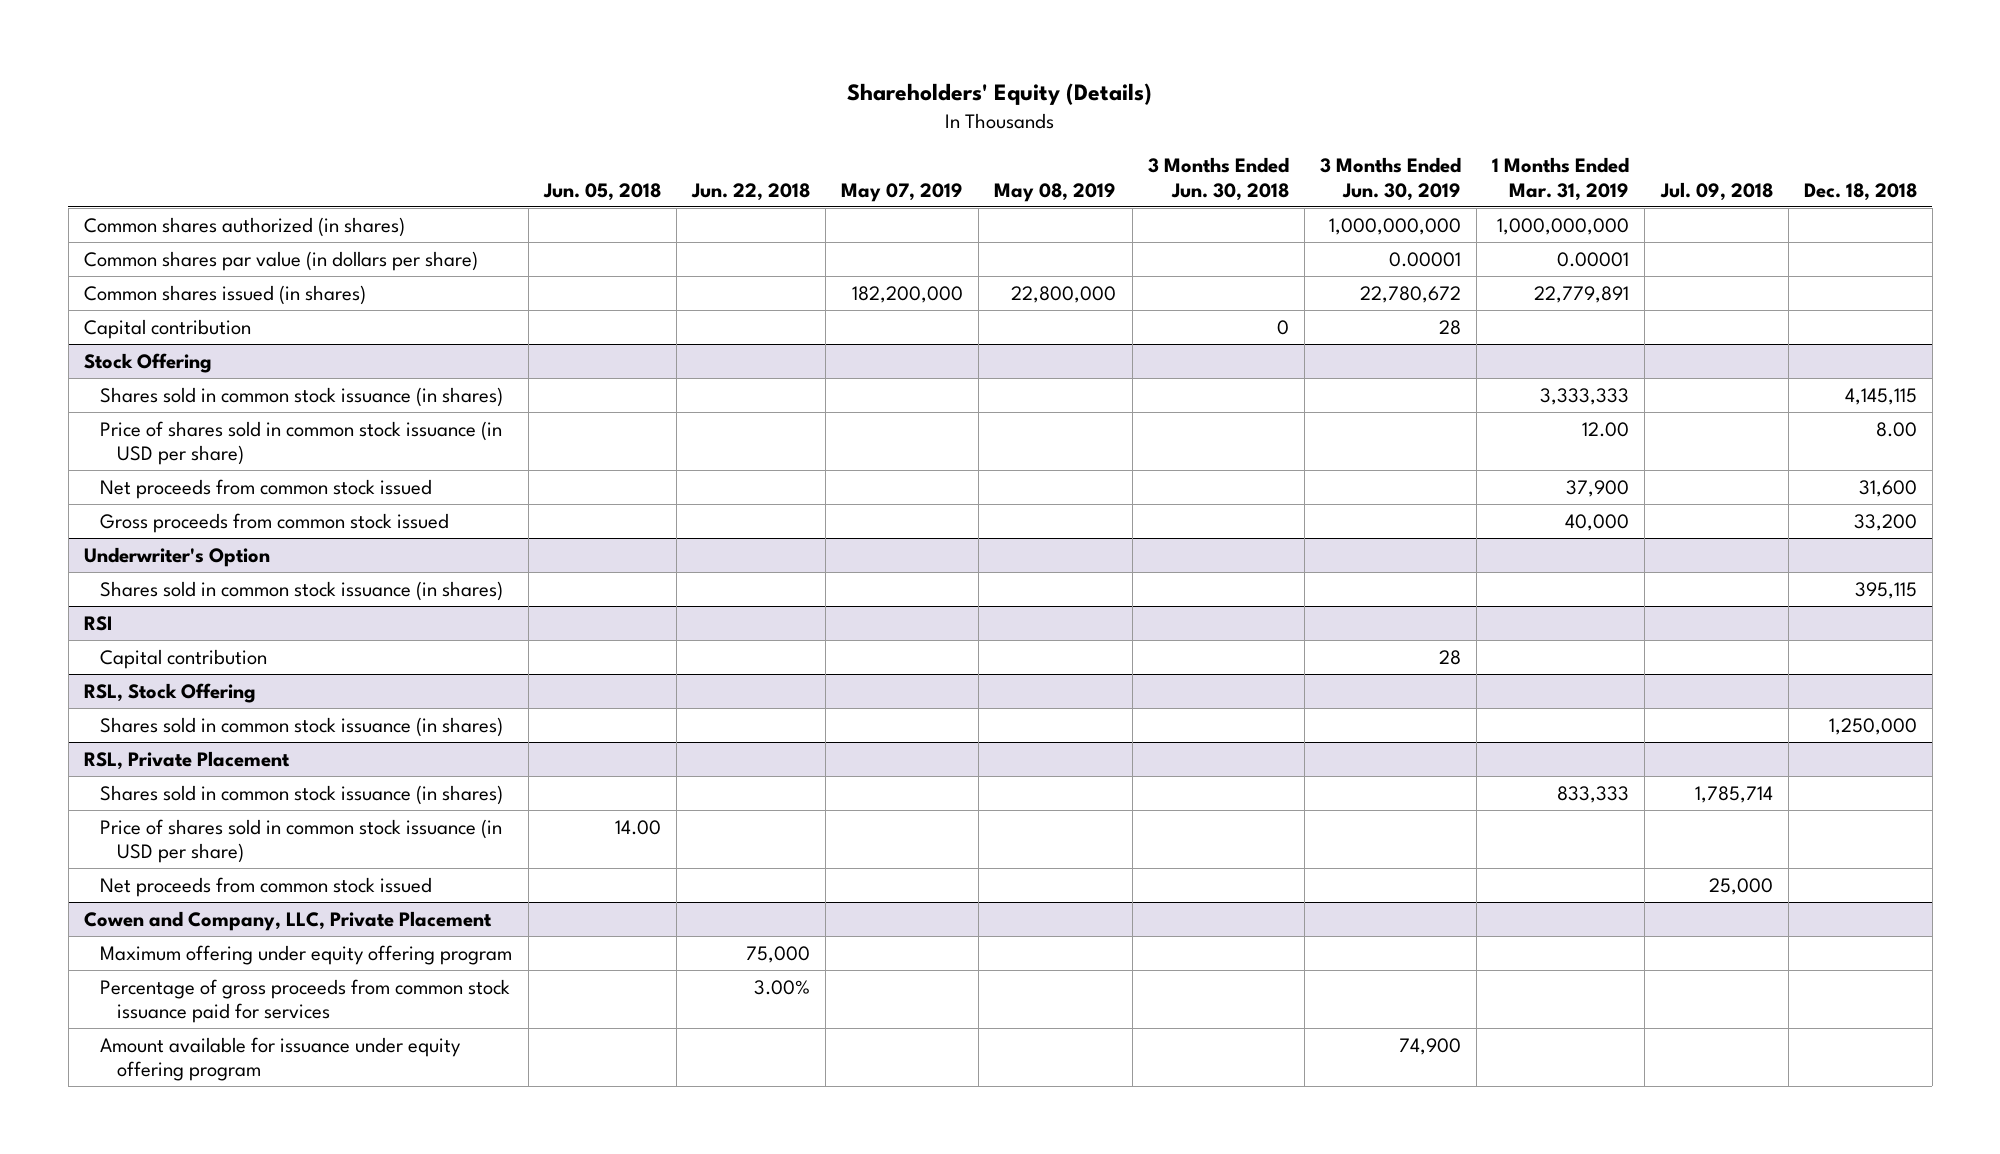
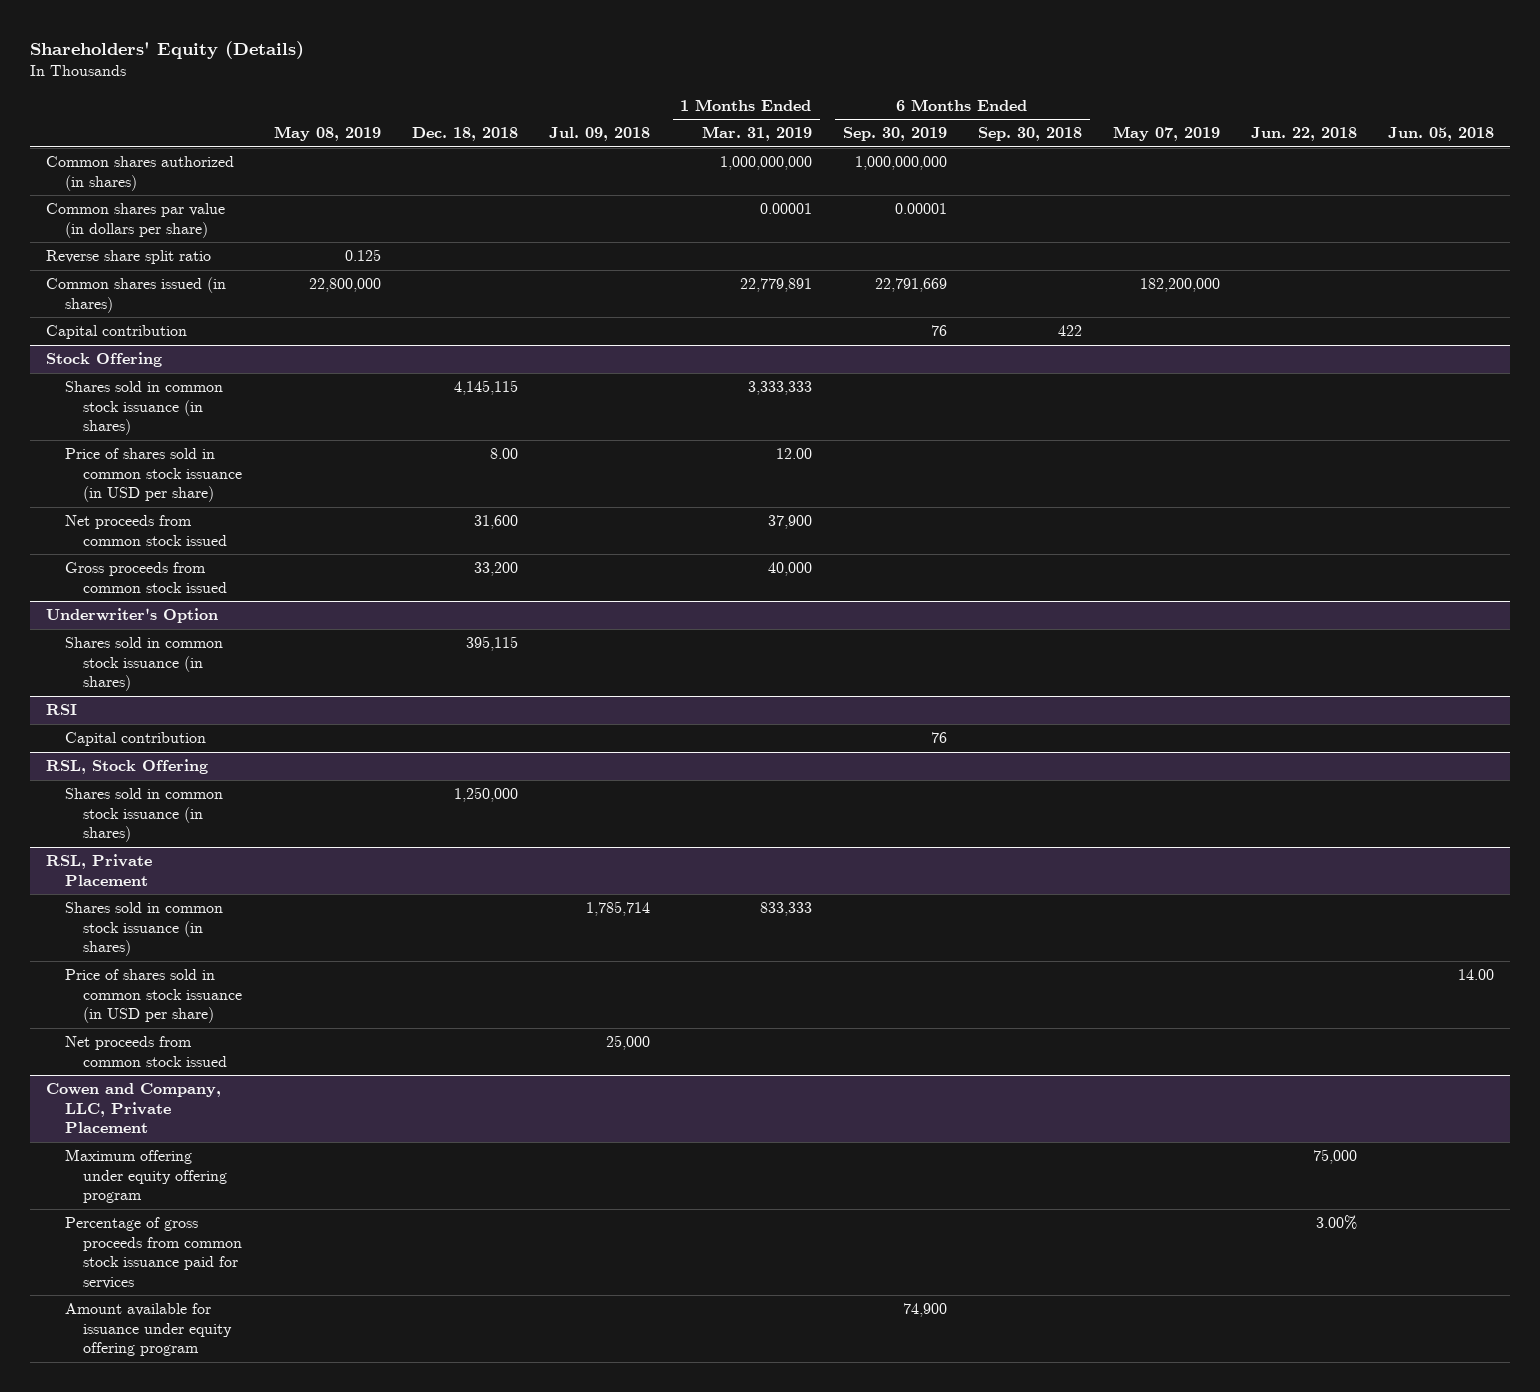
- | Jun. 05, 2018 | Jun. 22, 2018 | May 07, 2019 | May 08, 2019 | 3 Months Ended Jun. 30, 2018 | 3 Months Ended Jun. 30, 2019 | 1 Months Ended Mar. 31, 2019 | Jul. 09, 2018 | Dec. 18, 2018
+ | May 08, 2019 | Dec. 18, 2018 | Jul. 09, 2018 | 1 Months Ended Mar. 31, 2019 | 6 Months Ended Sep. 30, 2019 | 6 Months Ended Sep. 30, 2018 | May 07, 2019 | Jun. 22, 2018 | Jun. 05, 2018
+ Reverse share split ratio | 0.125 | | | | | | | |

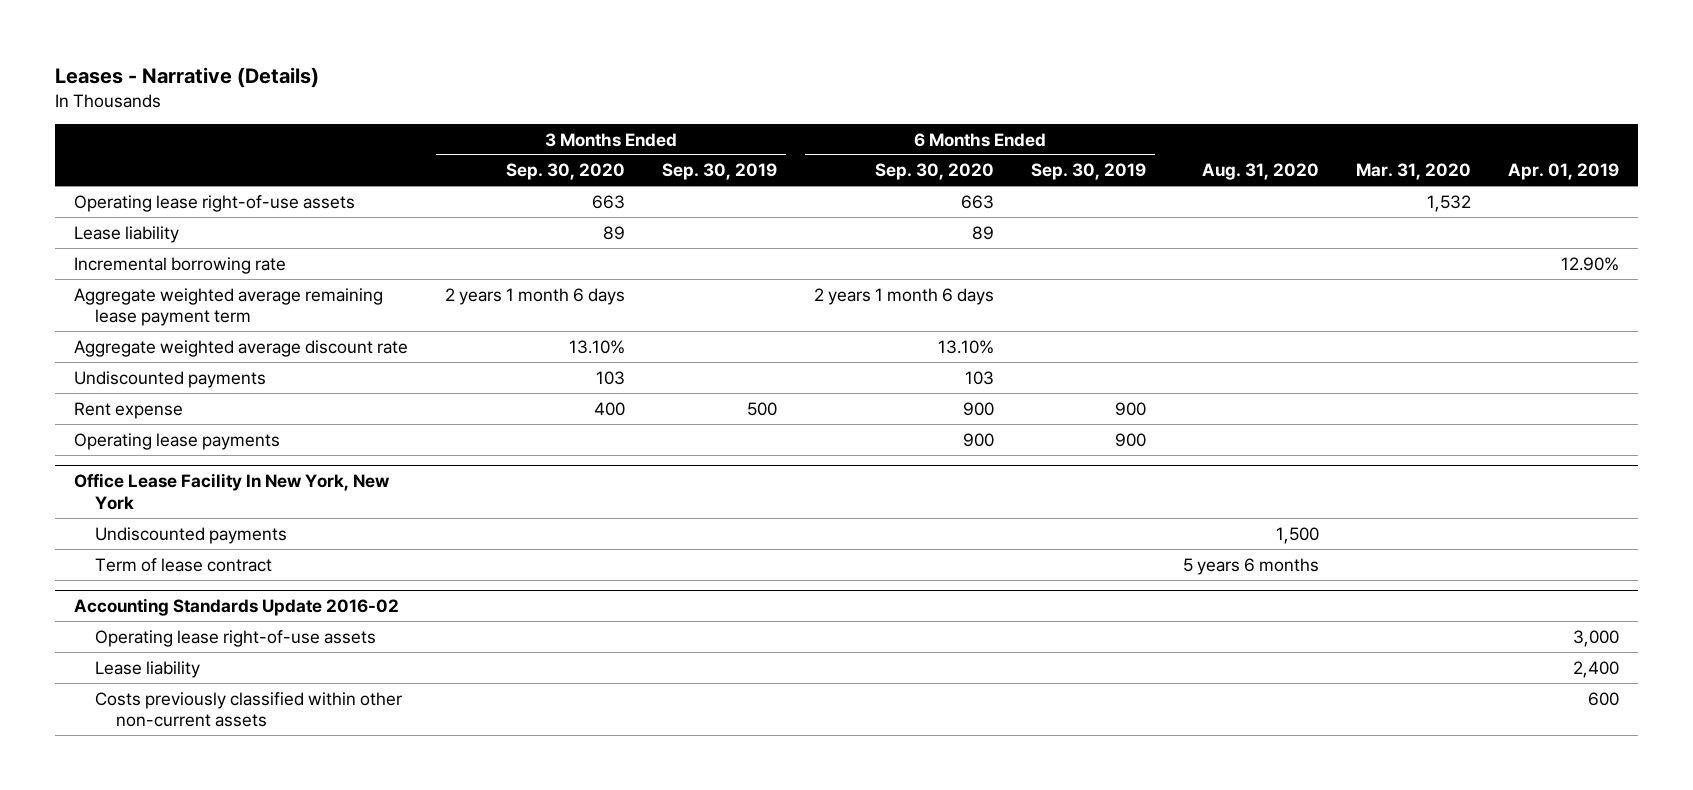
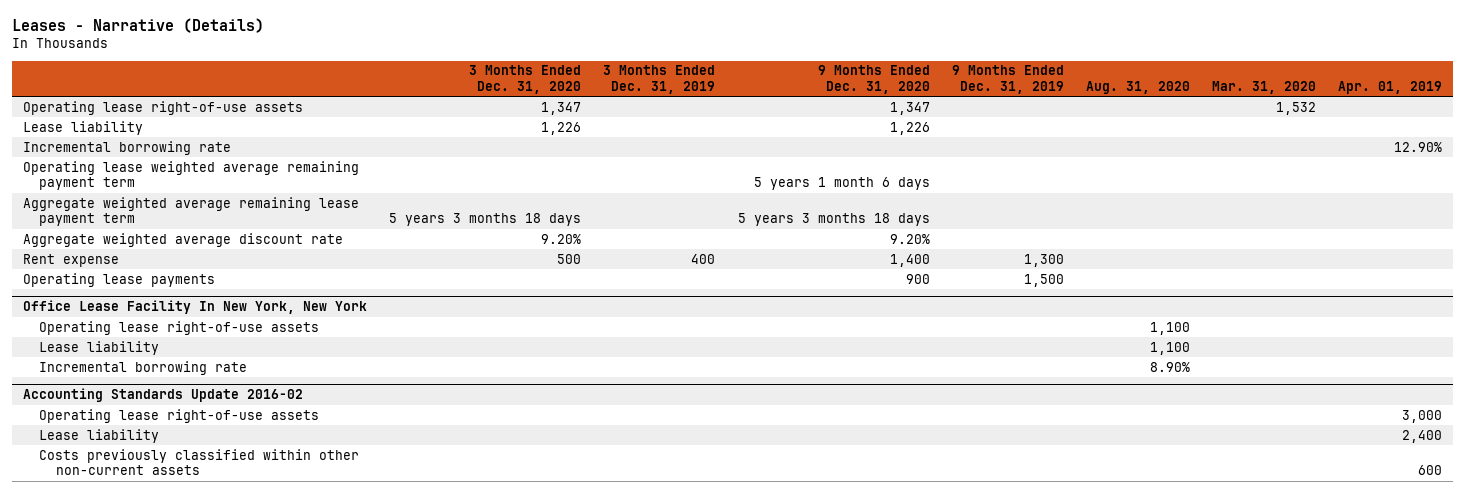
- | 3 Months Ended Sep. 30, 2020 | 3 Months Ended Sep. 30, 2019 | 6 Months Ended Sep. 30, 2020 | 6 Months Ended Sep. 30, 2019 | Aug. 31, 2020 | Mar. 31, 2020 | Apr. 01, 2019
+ | 3 Months Ended Dec. 31, 2020 | 3 Months Ended Dec. 31, 2019 | 9 Months Ended Dec. 31, 2020 | 9 Months Ended Dec. 31, 2019 | Aug. 31, 2020 | Mar. 31, 2020 | Apr. 01, 2019
+ Operating lease weighted average remaining payment term | | | 5 years 1 month 6 days | | | |
- Undiscounted payments | 103 | | 103 | | | |
@ Office Lease Facility In New York, New York
- Undiscounted payments | | | | | 1,500 | |
- Term of lease contract | | | | | 5 years 6 months | |
+ Operating lease right-of-use assets | | | | | 1,100 | |
+ Lease liability | | | | | 1,100 | |
+ Incremental borrowing rate | | | | | 8.90% | |

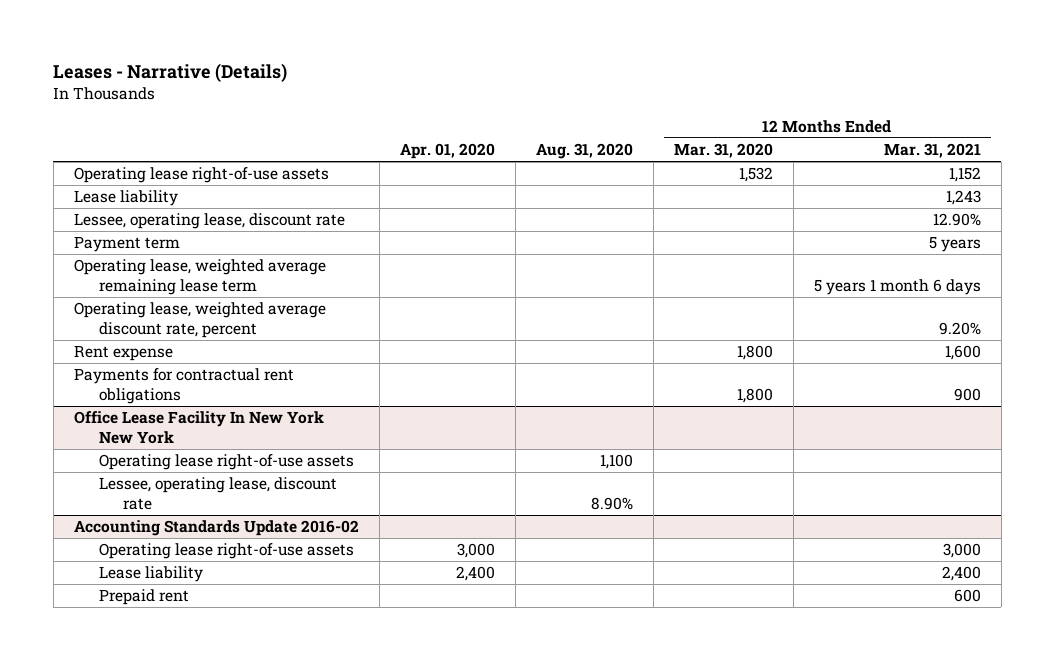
- | 3 Months Ended Dec. 31, 2020 | 3 Months Ended Dec. 31, 2019 | 9 Months Ended Dec. 31, 2020 | 9 Months Ended Dec. 31, 2019 | Aug. 31, 2020 | Mar. 31, 2020 | Apr. 01, 2019
+ | Apr. 01, 2020 | Aug. 31, 2020 | 12 Months Ended Mar. 31, 2020 | 12 Months Ended Mar. 31, 2021
- Incremental borrowing rate | | | | | | | 12.90%
- Operating lease weighted average remaining payment term | | | 5 years 1 month 6 days | | | |
- Aggregate weighted average remaining lease payment term | 5 years 3 months 18 days | | 5 years 3 months 18 days | | | |
- Aggregate weighted average discount rate | 9.20% | | 9.20% | | | |
+ Lessee, operating lease, discount rate | | | | 12.90%
+ Payment term | | | | 5 years
+ Operating lease, weighted average remaining lease term | | | | 5 years 1 month 6 days
+ Operating lease, weighted average discount rate, percent | | | | 9.20%
- Operating lease payments | | | 900 | 1,500 | | |
- Office Lease Facility In New York, New York
+ Payments for contractual rent obligations | | | 1,800 | 900
+ Office Lease Facility In New York New York
- Lease liability | | | | | 1,100 | |
- Incremental borrowing rate | | | | | 8.90% | |
+ Lessee, operating lease, discount rate | | 8.90% | |
@ Accounting Standards Update 2016-02
- Costs previously classified within other non-current assets | | | | | | | 600
+ Prepaid rent | | | | 600

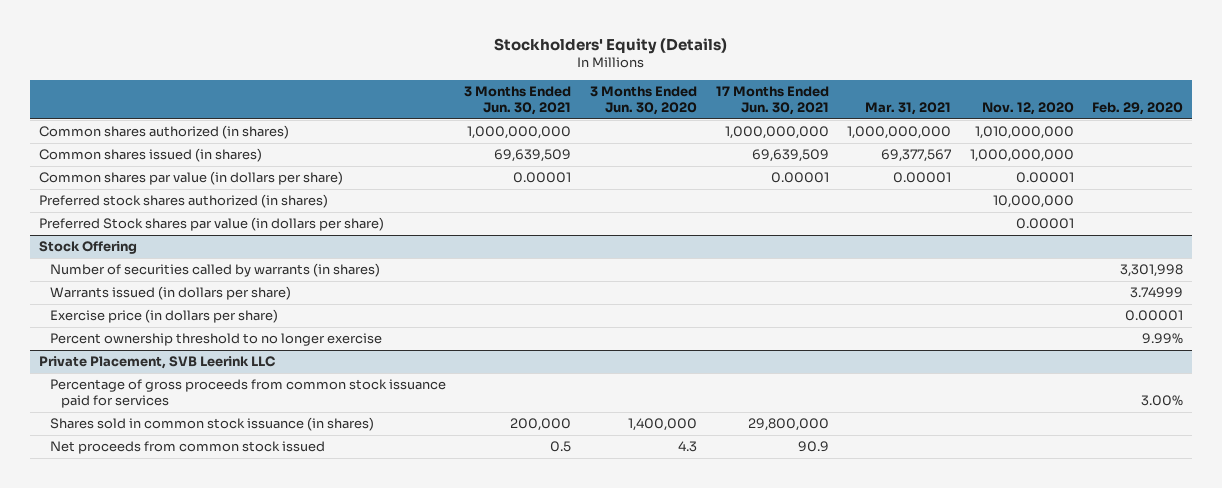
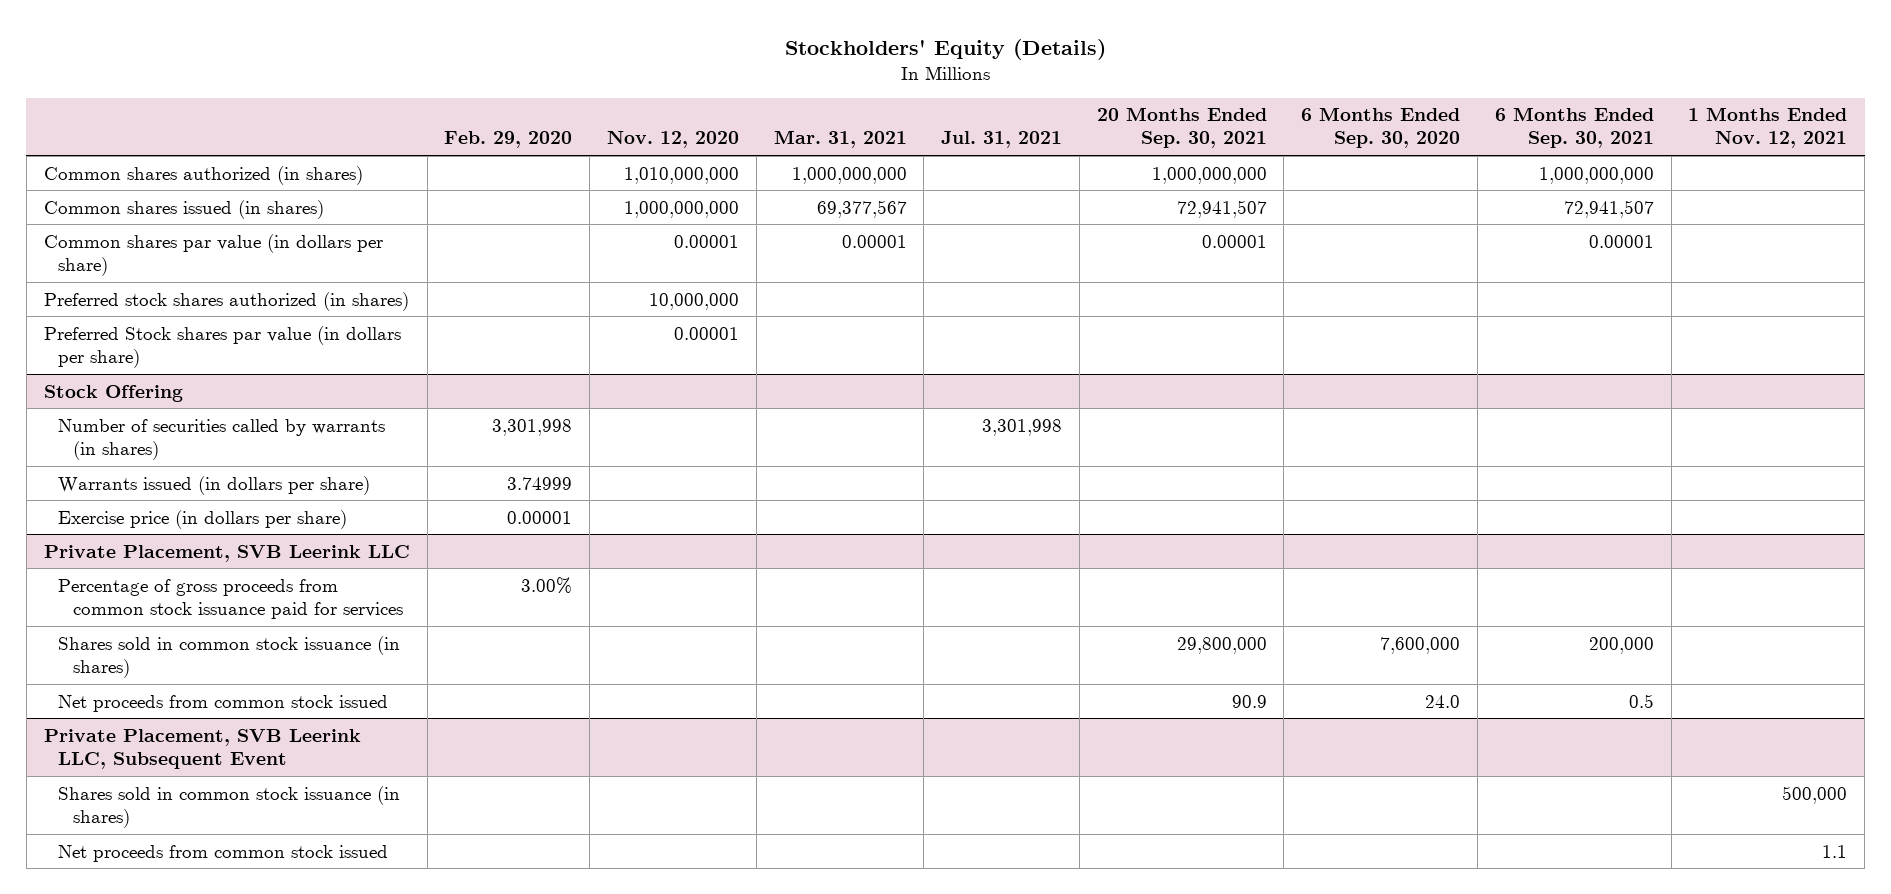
- | 3 Months Ended Jun. 30, 2021 | 3 Months Ended Jun. 30, 2020 | 17 Months Ended Jun. 30, 2021 | Mar. 31, 2021 | Nov. 12, 2020 | Feb. 29, 2020
+ | Feb. 29, 2020 | Nov. 12, 2020 | Mar. 31, 2021 | Jul. 31, 2021 | 20 Months Ended Sep. 30, 2021 | 6 Months Ended Sep. 30, 2020 | 6 Months Ended Sep. 30, 2021 | 1 Months Ended Nov. 12, 2021
@ Stock Offering
- Percent ownership threshold to no longer exercise | | | | | | 9.99%
+ Private Placement, SVB Leerink LLC, Subsequent Event
+ Shares sold in common stock issuance (in shares) | | | | | | | | 500,000
+ Net proceeds from common stock issued | | | | | | | | 1.1

